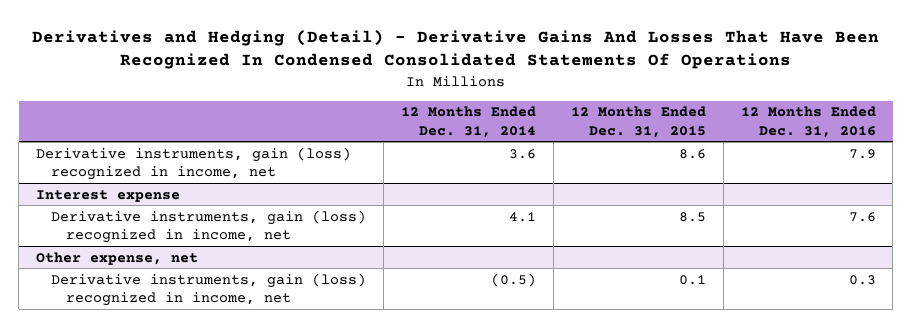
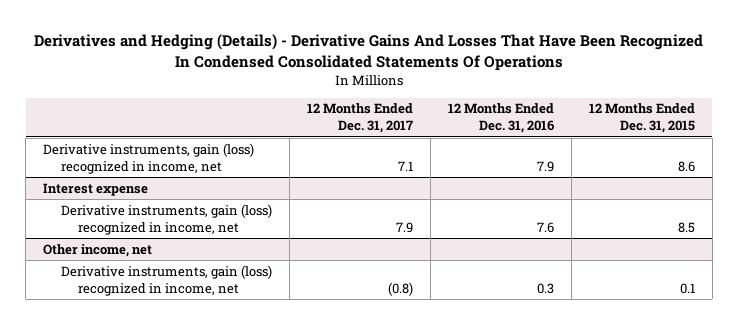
- Derivatives and Hedging (Detail) - Derivative Gains And Losses That Have Been Recognized In Condensed Consolidated Statements Of Operations
+ Derivatives and Hedging (Details) - Derivative Gains And Losses That Have Been Recognized In Condensed Consolidated Statements Of Operations
- | 12 Months Ended Dec. 31, 2014 | 12 Months Ended Dec. 31, 2015 | 12 Months Ended Dec. 31, 2016
+ | 12 Months Ended Dec. 31, 2017 | 12 Months Ended Dec. 31, 2016 | 12 Months Ended Dec. 31, 2015
- Other expense, net
+ Other income, net

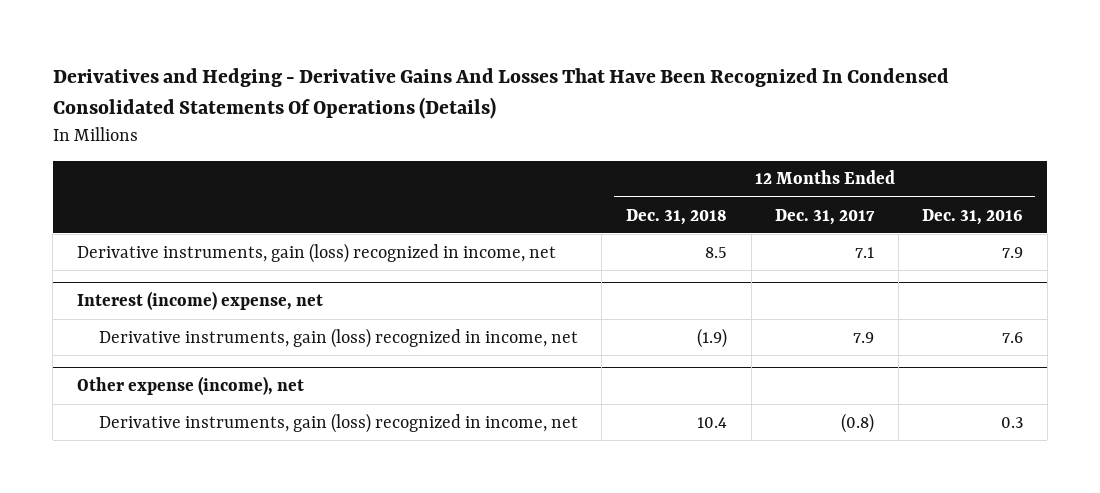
- Derivatives and Hedging (Details) - Derivative Gains And Losses That Have Been Recognized In Condensed Consolidated Statements Of Operations
+ Derivatives and Hedging - Derivative Gains And Losses That Have Been Recognized In Condensed Consolidated Statements Of Operations (Details)
- | 12 Months Ended Dec. 31, 2017 | 12 Months Ended Dec. 31, 2016 | 12 Months Ended Dec. 31, 2015
+ | 12 Months Ended Dec. 31, 2018 | 12 Months Ended Dec. 31, 2017 | 12 Months Ended Dec. 31, 2016
- Interest expense
+ Interest (income) expense, net
- Other income, net
+ Other expense (income), net

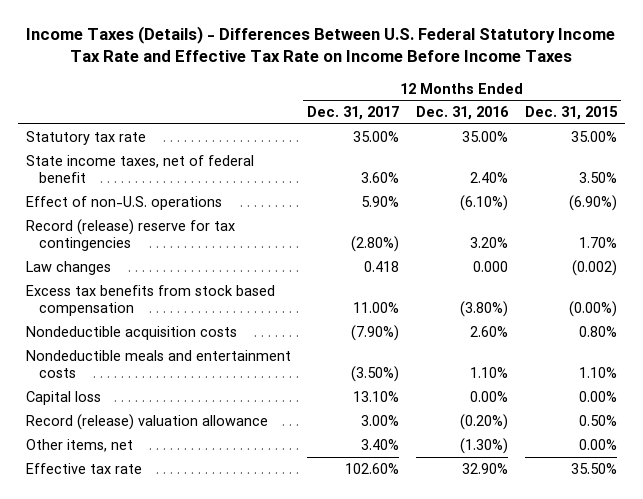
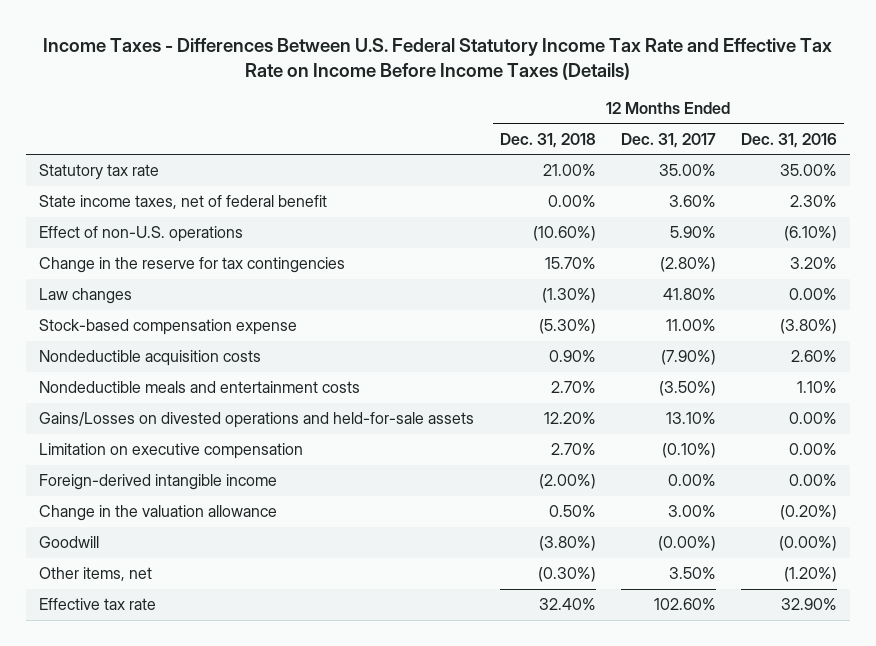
- Income Taxes (Details) - Differences Between U.S. Federal Statutory Income Tax Rate and Effective Tax Rate on Income Before Income Taxes
+ Income Taxes - Differences Between U.S. Federal Statutory Income Tax Rate and Effective Tax Rate on Income Before Income Taxes (Details)
- | 12 Months Ended Dec. 31, 2017 | 12 Months Ended Dec. 31, 2016 | 12 Months Ended Dec. 31, 2015
+ | 12 Months Ended Dec. 31, 2018 | 12 Months Ended Dec. 31, 2017 | 12 Months Ended Dec. 31, 2016
- State income taxes, net of federal benefit | 3.60% | 2.40% | 3.50%
+ State income taxes, net of federal benefit | 0.00% | 3.60% | 2.30%
- Record (release) reserve for tax contingencies | (2.80%) | 3.20% | 1.70%
- Law changes | 0.418 | 0.000 | (0.002)
- Excess tax benefits from stock based compensation | 11.00% | (3.80%) | (0.00%)
+ Change in the reserve for tax contingencies | 15.70% | (2.80%) | 3.20%
+ Law changes | (1.30%) | 41.80% | 0.00%
+ Stock-based compensation expense | (5.30%) | 11.00% | (3.80%)
- Capital loss | 13.10% | 0.00% | 0.00%
- Record (release) valuation allowance | 3.00% | (0.20%) | 0.50%
- Other items, net | 3.40% | (1.30%) | 0.00%
+ Gains/Losses on divested operations and held-for-sale assets | 12.20% | 13.10% | 0.00%
+ Limitation on executive compensation | 2.70% | (0.10%) | 0.00%
+ Foreign-derived intangible income | (2.00%) | 0.00% | 0.00%
+ Change in the valuation allowance | 0.50% | 3.00% | (0.20%)
+ Goodwill | (3.80%) | (0.00%) | (0.00%)
+ Other items, net | (0.30%) | 3.50% | (1.20%)

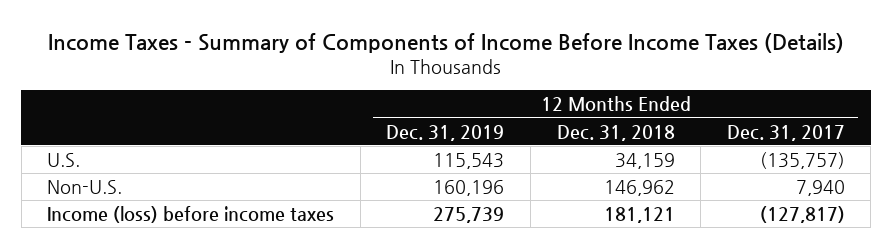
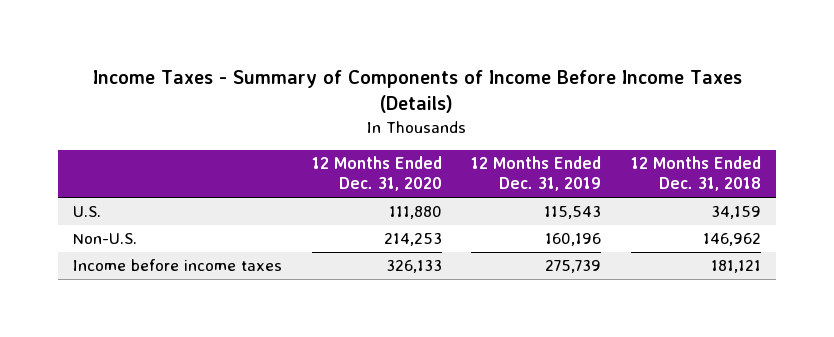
- | 12 Months Ended Dec. 31, 2019 | 12 Months Ended Dec. 31, 2018 | 12 Months Ended Dec. 31, 2017
+ | 12 Months Ended Dec. 31, 2020 | 12 Months Ended Dec. 31, 2019 | 12 Months Ended Dec. 31, 2018
- Income (loss) before income taxes | 275,739 | 181,121 | (127,817)
+ Income before income taxes | 326,133 | 275,739 | 181,121

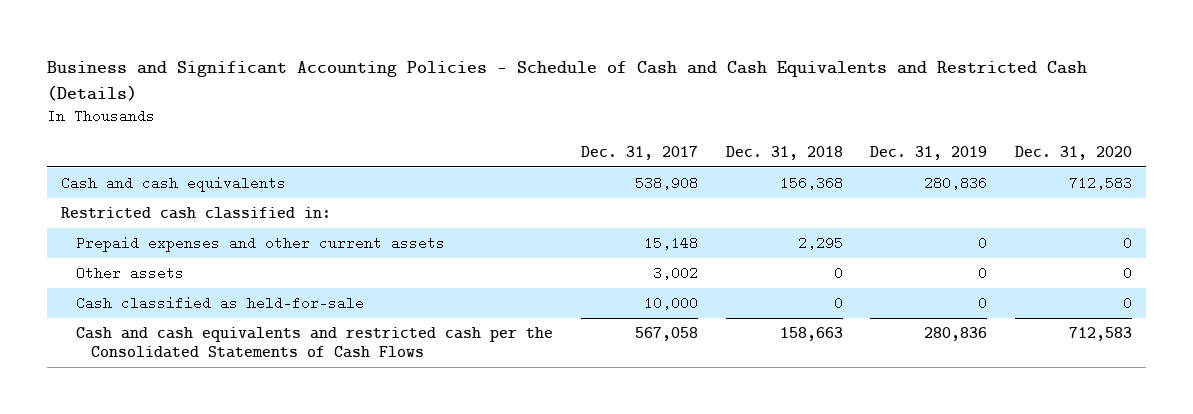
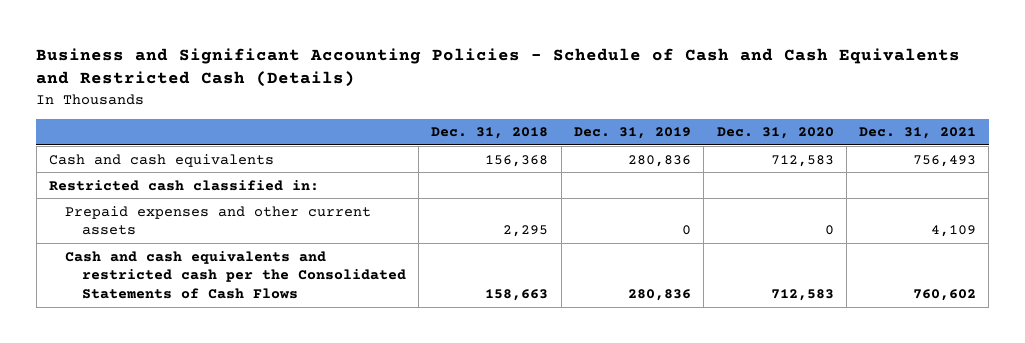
- | Dec. 31, 2017 | Dec. 31, 2018 | Dec. 31, 2019 | Dec. 31, 2020
+ | Dec. 31, 2018 | Dec. 31, 2019 | Dec. 31, 2020 | Dec. 31, 2021
- Other assets | 3,002 | 0 | 0 | 0
- Cash classified as held-for-sale | 10,000 | 0 | 0 | 0

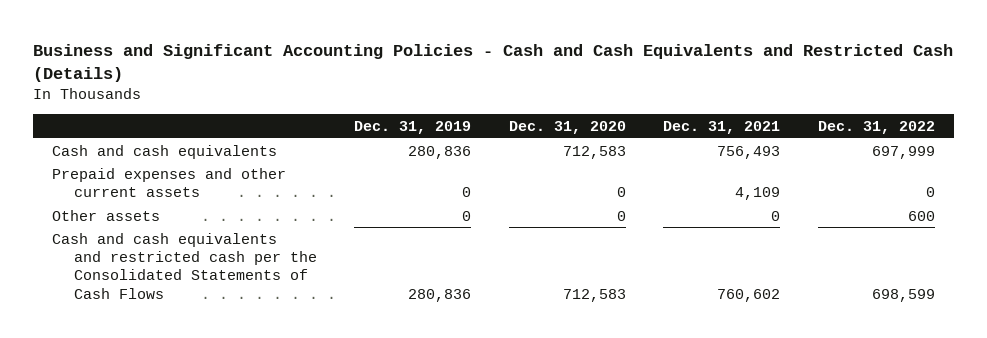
- Business and Significant Accounting Policies - Schedule of Cash and Cash Equivalents and Restricted Cash (Details)
+ Business and Significant Accounting Policies - Cash and Cash Equivalents and Restricted Cash (Details)
- | Dec. 31, 2018 | Dec. 31, 2019 | Dec. 31, 2020 | Dec. 31, 2021
+ | Dec. 31, 2019 | Dec. 31, 2020 | Dec. 31, 2021 | Dec. 31, 2022
- Restricted cash classified in:
+ Other assets | 0 | 0 | 0 | 600

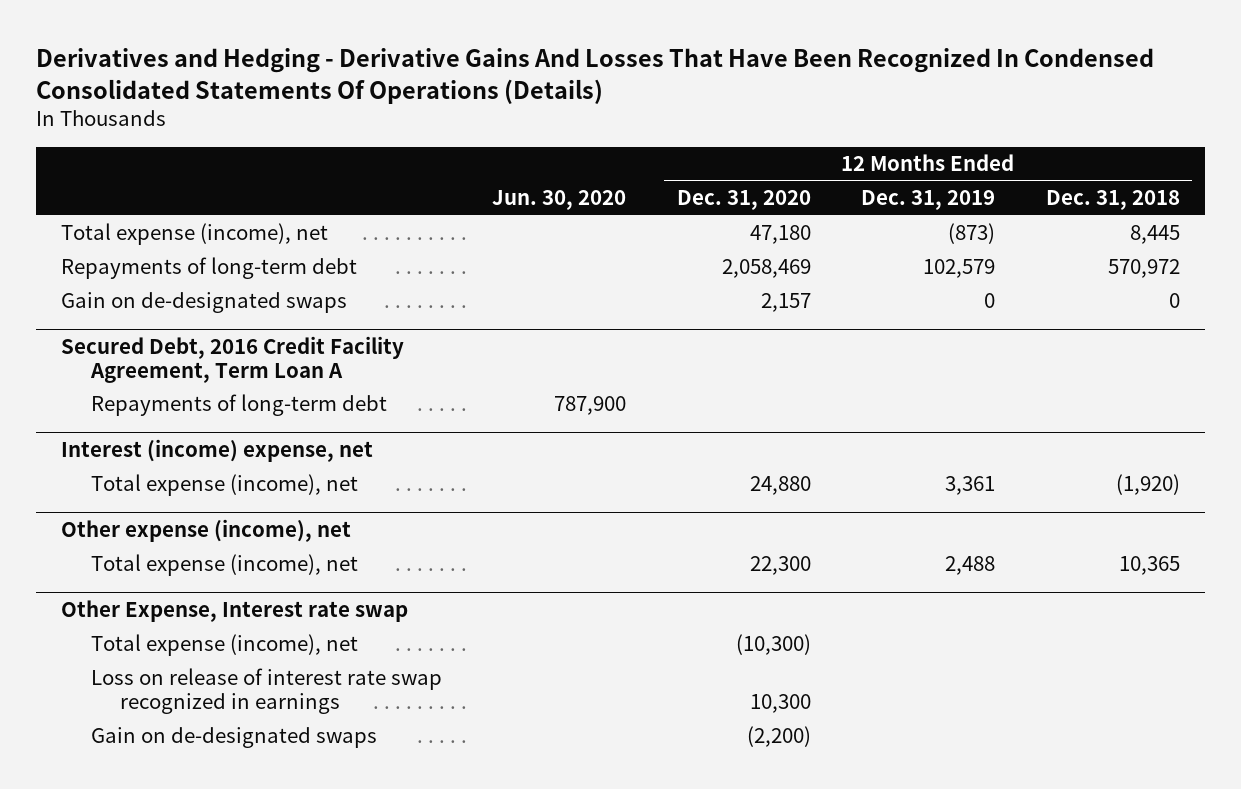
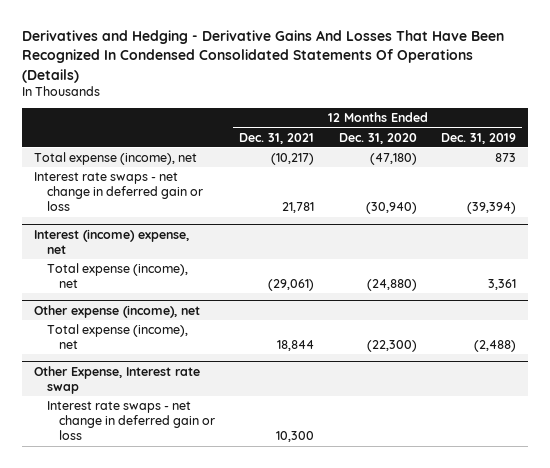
- | Jun. 30, 2020 | 12 Months Ended Dec. 31, 2020 | 12 Months Ended Dec. 31, 2019 | 12 Months Ended Dec. 31, 2018
+ | 12 Months Ended Dec. 31, 2021 | 12 Months Ended Dec. 31, 2020 | 12 Months Ended Dec. 31, 2019
- Total expense (income), net | | 47,180 | (873) | 8,445
- Repayments of long-term debt | | 2,058,469 | 102,579 | 570,972
- Gain on de-designated swaps | | 2,157 | 0 | 0
- Secured Debt, 2016 Credit Facility Agreement, Term Loan A
- Repayments of long-term debt | 787,900 | | |
+ Total expense (income), net | (10,217) | (47,180) | 873
+ Interest rate swaps - net change in deferred gain or loss | 21,781 | (30,940) | (39,394)
@ Interest (income) expense, net
- Total expense (income), net | | 24,880 | 3,361 | (1,920)
+ Total expense (income), net | (29,061) | (24,880) | 3,361
@ Other expense (income), net
- Total expense (income), net | | 22,300 | 2,488 | 10,365
+ Total expense (income), net | 18,844 | (22,300) | (2,488)
@ Other Expense, Interest rate swap
- Total expense (income), net | | (10,300) | |
- Loss on release of interest rate swap recognized in earnings | | 10,300 | |
- Gain on de-designated swaps | | (2,200) | |
+ Interest rate swaps - net change in deferred gain or loss | 10,300 | |

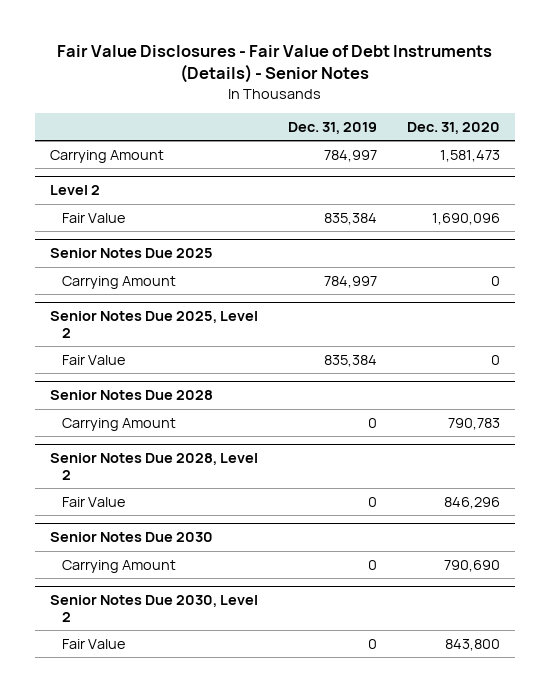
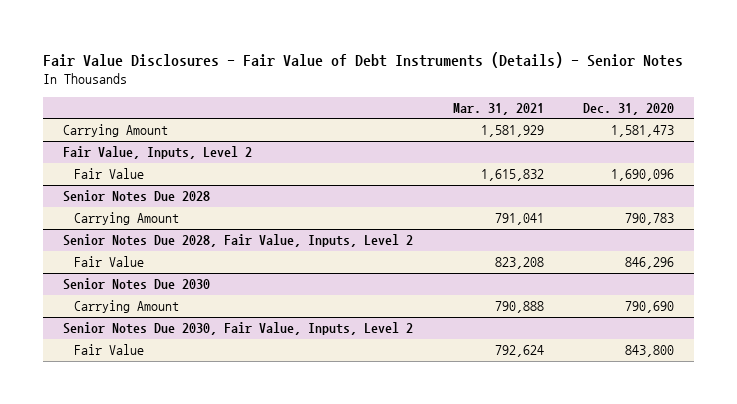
- | Dec. 31, 2019 | Dec. 31, 2020
+ | Mar. 31, 2021 | Dec. 31, 2020
- Level 2
+ Fair Value, Inputs, Level 2
- Senior Notes Due 2025
- Carrying Amount | 784,997 | 0
- Senior Notes Due 2025, Level 2
- Fair Value | 835,384 | 0
- Senior Notes Due 2028, Level 2
+ Senior Notes Due 2028, Fair Value, Inputs, Level 2
- Senior Notes Due 2030, Level 2
+ Senior Notes Due 2030, Fair Value, Inputs, Level 2

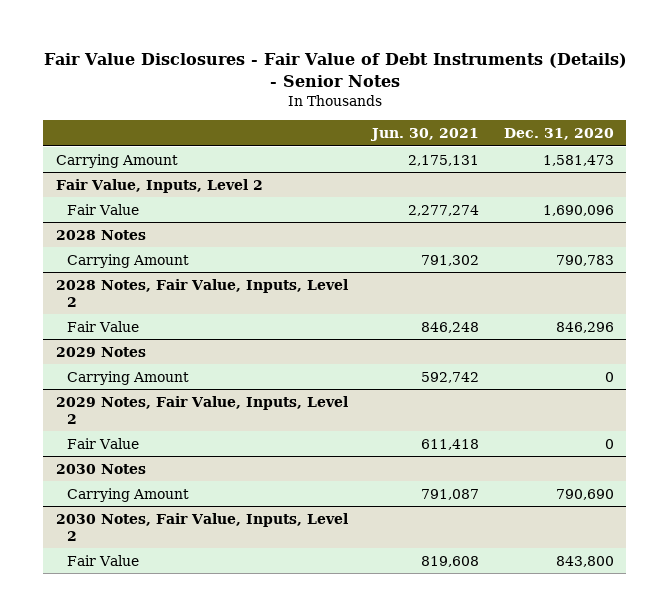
- | Mar. 31, 2021 | Dec. 31, 2020
+ | Jun. 30, 2021 | Dec. 31, 2020
- Senior Notes Due 2028
+ 2028 Notes
- Senior Notes Due 2028, Fair Value, Inputs, Level 2
+ 2028 Notes, Fair Value, Inputs, Level 2
- Senior Notes Due 2030
+ 2029 Notes
+ Carrying Amount | 592,742 | 0
+ 2029 Notes, Fair Value, Inputs, Level 2
+ Fair Value | 611,418 | 0
+ 2030 Notes
- Senior Notes Due 2030, Fair Value, Inputs, Level 2
+ 2030 Notes, Fair Value, Inputs, Level 2

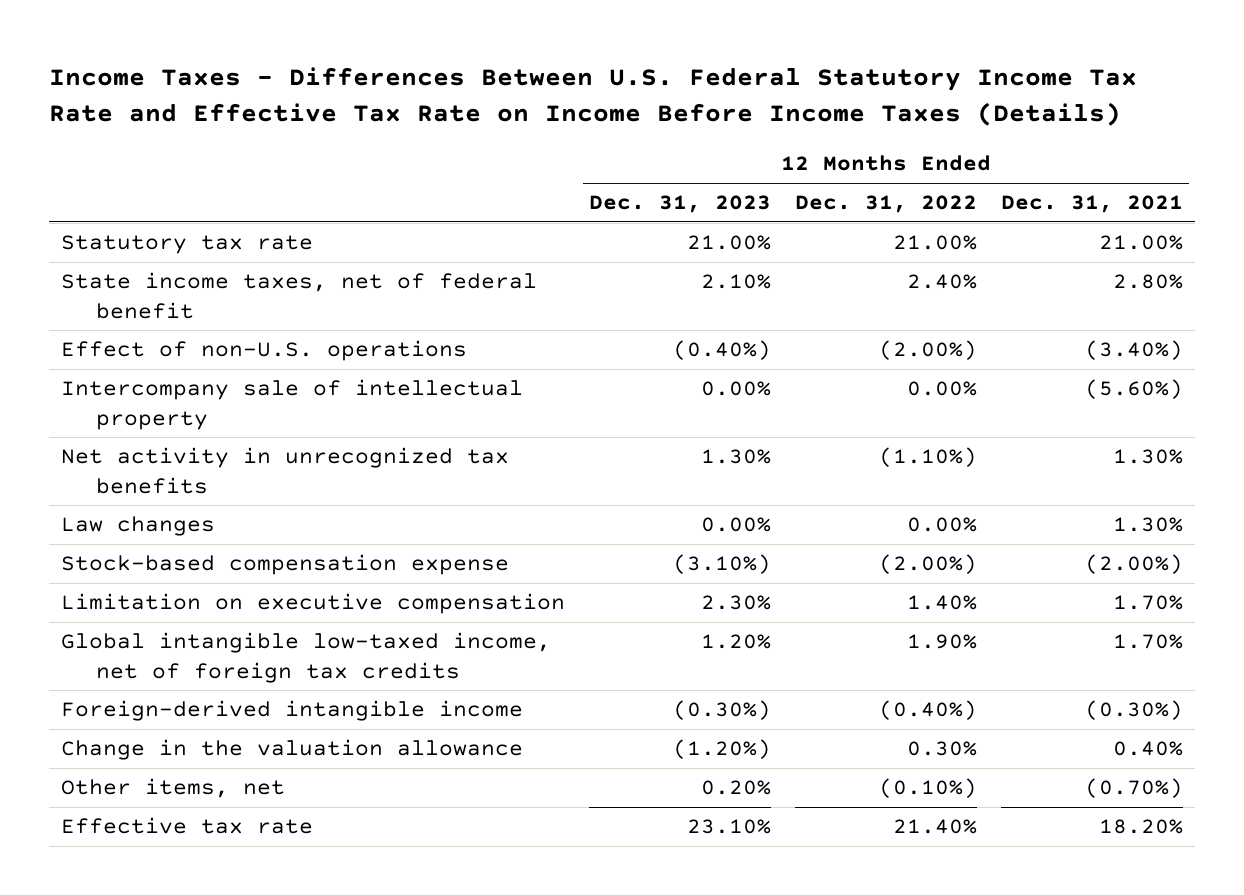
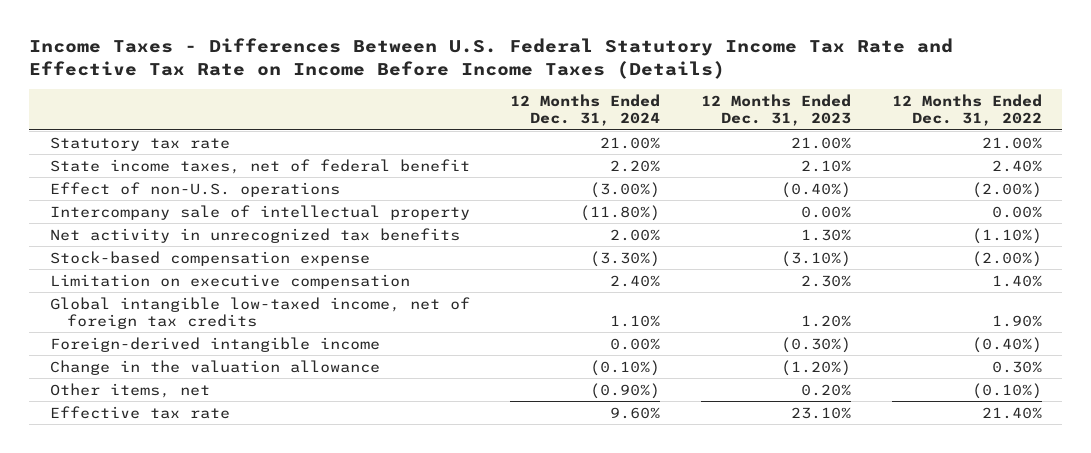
- | 12 Months Ended Dec. 31, 2023 | 12 Months Ended Dec. 31, 2022 | 12 Months Ended Dec. 31, 2021
+ | 12 Months Ended Dec. 31, 2024 | 12 Months Ended Dec. 31, 2023 | 12 Months Ended Dec. 31, 2022
- Law changes | 0.00% | 0.00% | 1.30%

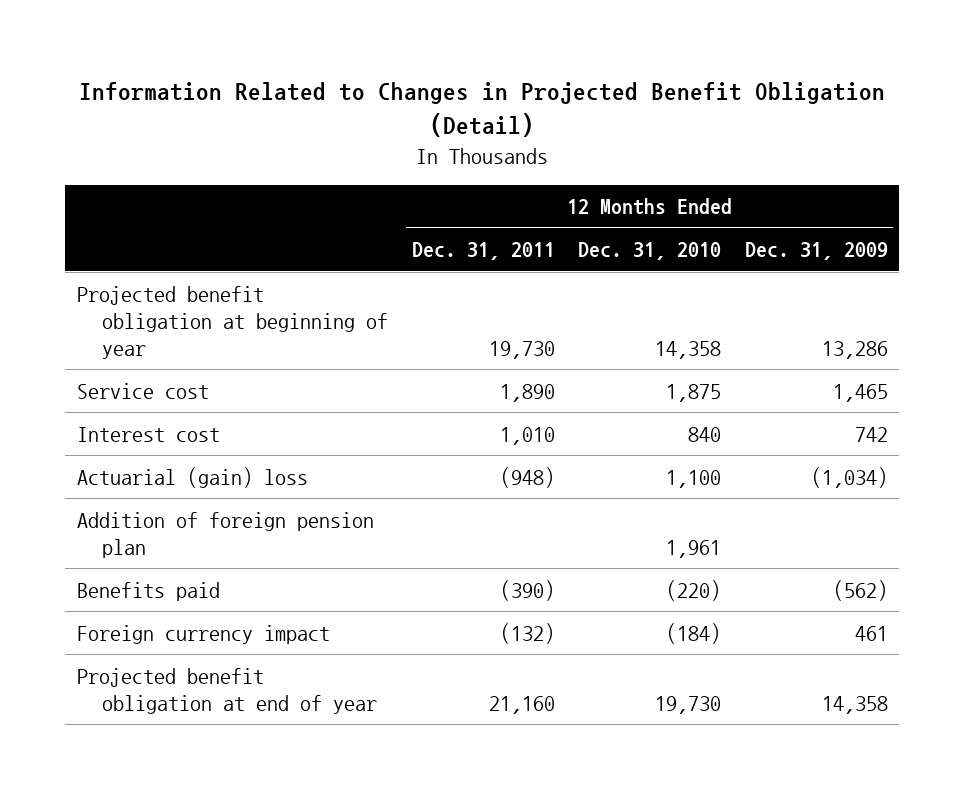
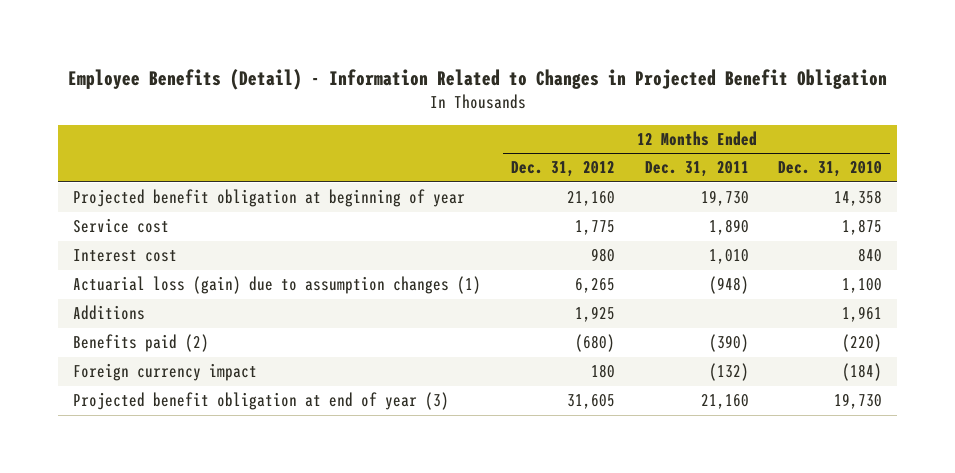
- Information Related to Changes in Projected Benefit Obligation (Detail)
+ Employee Benefits (Detail) - Information Related to Changes in Projected Benefit Obligation
- | 12 Months Ended Dec. 31, 2011 | 12 Months Ended Dec. 31, 2010 | 12 Months Ended Dec. 31, 2009
+ | 12 Months Ended Dec. 31, 2012 | 12 Months Ended Dec. 31, 2011 | 12 Months Ended Dec. 31, 2010
- Actuarial (gain) loss | (948) | 1,100 | (1,034)
- Addition of foreign pension plan | | 1,961 |
- Benefits paid | (390) | (220) | (562)
+ Actuarial loss (gain) due to assumption changes (1) | 6,265 | (948) | 1,100
+ Additions | 1,925 | | 1,961
+ Benefits paid (2) | (680) | (390) | (220)
- Projected benefit obligation at end of year | 21,160 | 19,730 | 14,358
+ Projected benefit obligation at end of year (3) | 31,605 | 21,160 | 19,730

